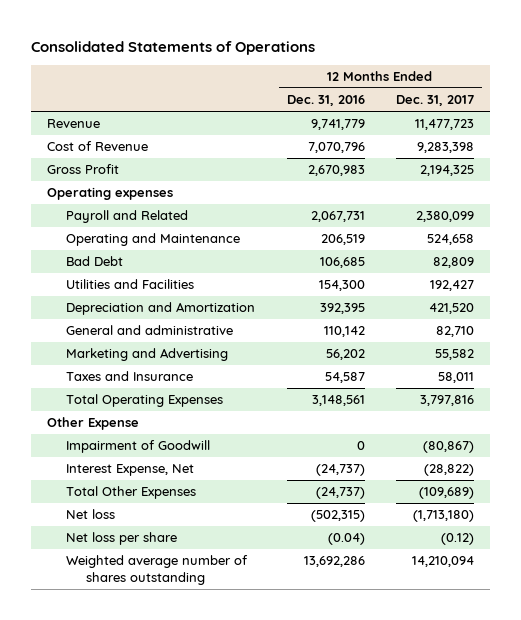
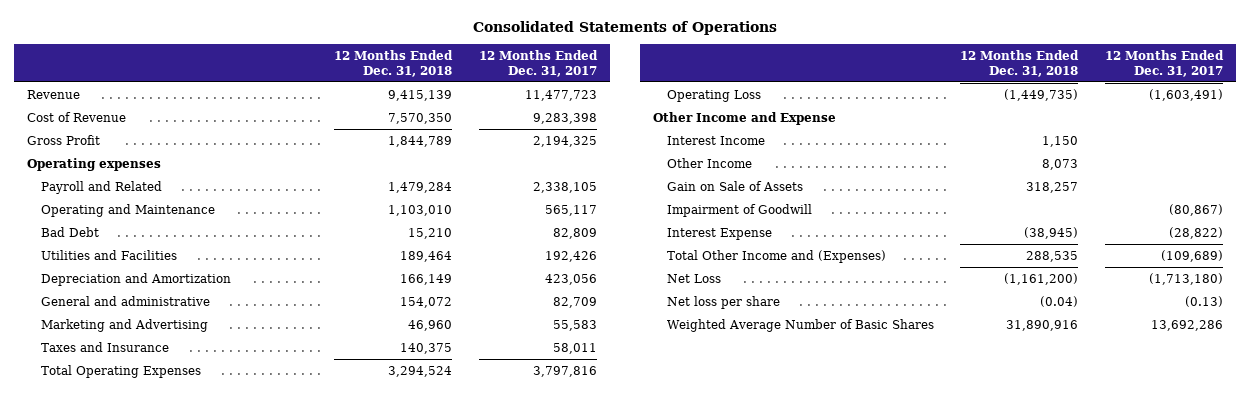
- | 12 Months Ended Dec. 31, 2016 | 12 Months Ended Dec. 31, 2017
+ | 12 Months Ended Dec. 31, 2018 | 12 Months Ended Dec. 31, 2017
- Payroll and Related | 2,067,731 | 2,380,099
- Operating and Maintenance | 206,519 | 524,658
+ Payroll and Related | 1,479,284 | 2,338,105
+ Operating and Maintenance | 1,103,010 | 565,117
- Utilities and Facilities | 154,300 | 192,427
- Depreciation and Amortization | 392,395 | 421,520
- General and administrative | 110,142 | 82,710
- Marketing and Advertising | 56,202 | 55,582
+ Utilities and Facilities | 189,464 | 192,426
+ Depreciation and Amortization | 166,149 | 423,056
+ General and administrative | 154,072 | 82,709
+ Marketing and Advertising | 46,960 | 55,583
- Other Expense
+ Operating Loss | (1,449,735) | (1,603,491)
+ Other Income and Expense
+ Interest Income | 1,150 |
+ Other Income | 8,073 |
+ Gain on Sale of Assets | 318,257 |
- Interest Expense, Net | (24,737) | (28,822)
- Total Other Expenses | (24,737) | (109,689)
- Net loss | (502,315) | (1,713,180)
- Net loss per share | (0.04) | (0.12)
- Weighted average number of shares outstanding | 13,692,286 | 14,210,094
+ Interest Expense | (38,945) | (28,822)
+ Total Other Income and (Expenses) | 288,535 | (109,689)
+ Net Loss | (1,161,200) | (1,713,180)
+ Net loss per share | (0.04) | (0.13)
+ Weighted Average Number of Basic Shares | 31,890,916 | 13,692,286

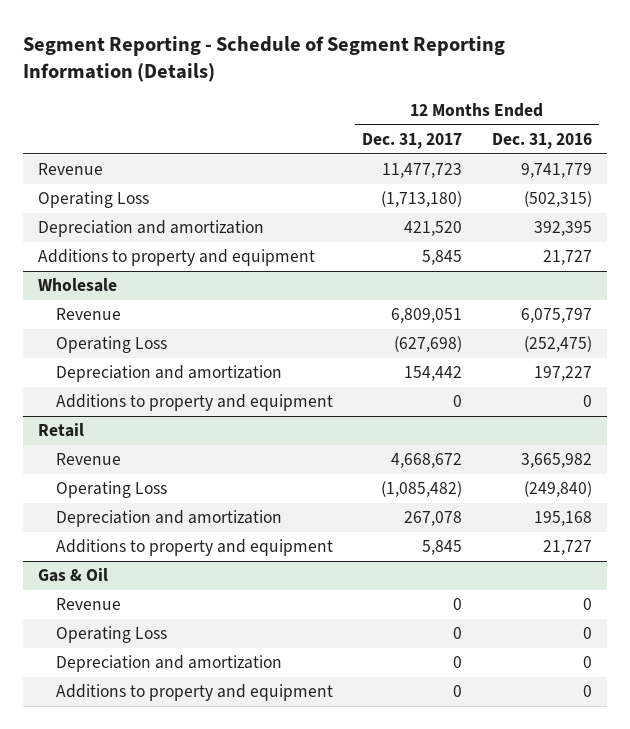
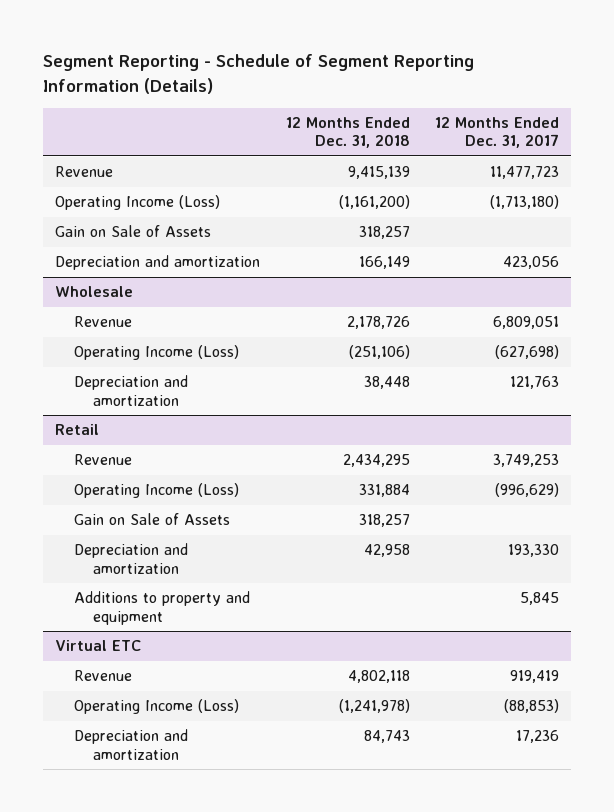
- | 12 Months Ended Dec. 31, 2017 | 12 Months Ended Dec. 31, 2016
+ | 12 Months Ended Dec. 31, 2018 | 12 Months Ended Dec. 31, 2017
- Operating Loss | (1,713,180) | (502,315)
- Depreciation and amortization | 421,520 | 392,395
- Additions to property and equipment | 5,845 | 21,727
+ Operating Income (Loss) | (1,161,200) | (1,713,180)
+ Gain on Sale of Assets | 318,257 |
+ Depreciation and amortization | 166,149 | 423,056
@ Wholesale
- Operating Loss | (627,698) | (252,475)
- Depreciation and amortization | 154,442 | 197,227
- Additions to property and equipment | 0 | 0
+ Operating Income (Loss) | (251,106) | (627,698)
+ Depreciation and amortization | 38,448 | 121,763
@ Retail
- Revenue | 4,668,672 | 3,665,982
- Operating Loss | (1,085,482) | (249,840)
- Depreciation and amortization | 267,078 | 195,168
+ Revenue | 2,434,295 | 3,749,253
+ Operating Income (Loss) | 331,884 | (996,629)
+ Gain on Sale of Assets | 318,257 |
+ Depreciation and amortization | 42,958 | 193,330
- Gas & Oil
- Revenue | 0 | 0
- Operating Loss | 0 | 0
- Depreciation and amortization | 0 | 0
- Additions to property and equipment | 0 | 0
+ Virtual ETC
+ Revenue | 4,802,118 | 919,419
+ Operating Income (Loss) | (1,241,978) | (88,853)
+ Depreciation and amortization | 84,743 | 17,236

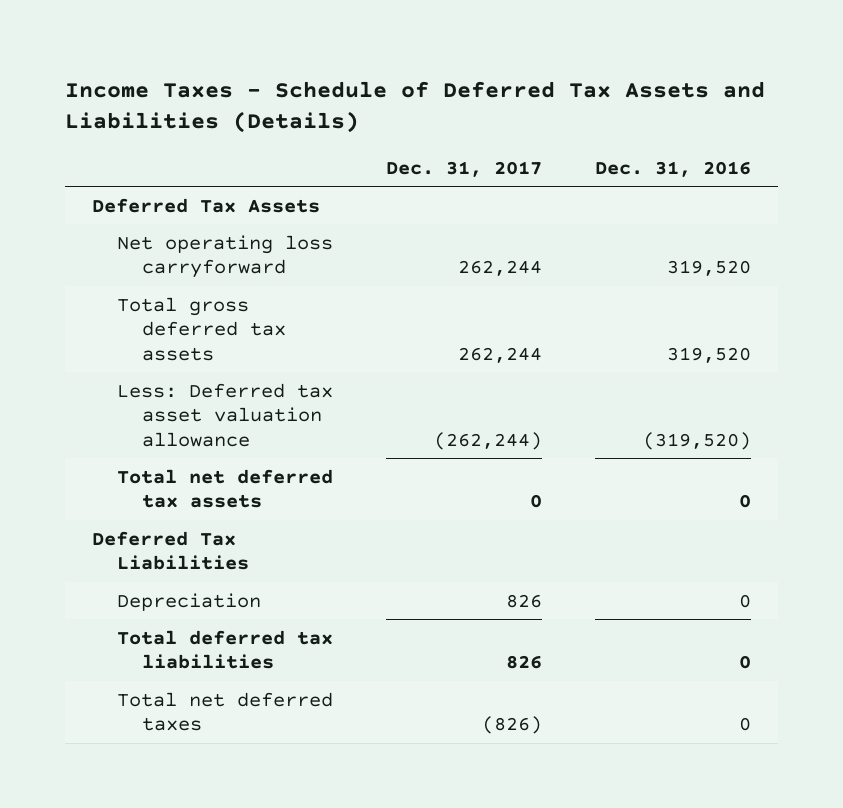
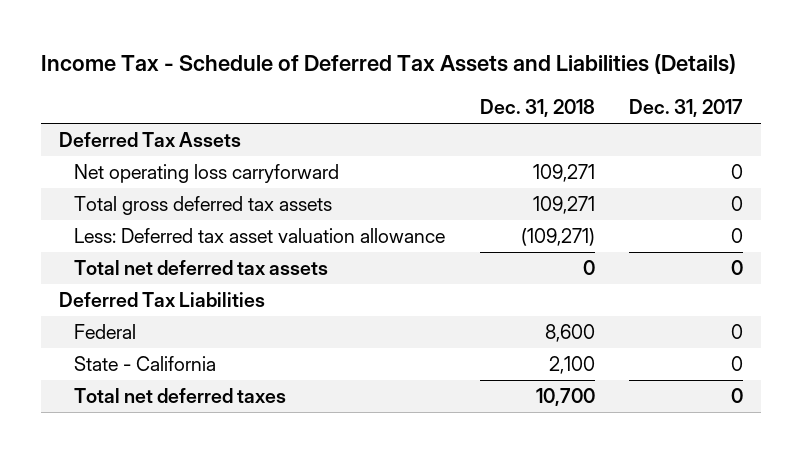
- Income Taxes - Schedule of Deferred Tax Assets and Liabilities (Details)
+ Income Tax - Schedule of Deferred Tax Assets and Liabilities (Details)
- | Dec. 31, 2017 | Dec. 31, 2016
+ | Dec. 31, 2018 | Dec. 31, 2017
- Net operating loss carryforward | 262,244 | 319,520
- Total gross deferred tax assets | 262,244 | 319,520
- Less: Deferred tax asset valuation allowance | (262,244) | (319,520)
+ Net operating loss carryforward | 109,271 | 0
+ Total gross deferred tax assets | 109,271 | 0
+ Less: Deferred tax asset valuation allowance | (109,271) | 0
- Depreciation | 826 | 0
- Total deferred tax liabilities | 826 | 0
- Total net deferred taxes | (826) | 0
+ Federal | 8,600 | 0
+ State - California | 2,100 | 0
+ Total net deferred taxes | 10,700 | 0

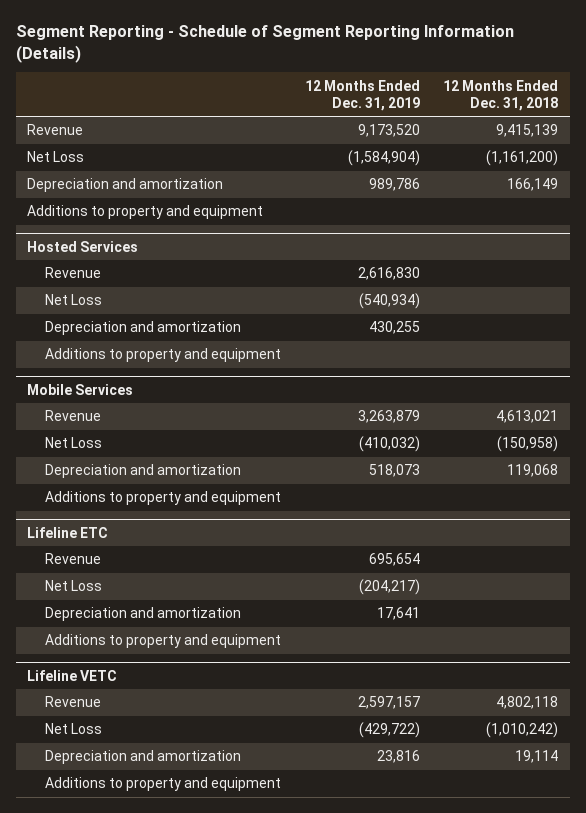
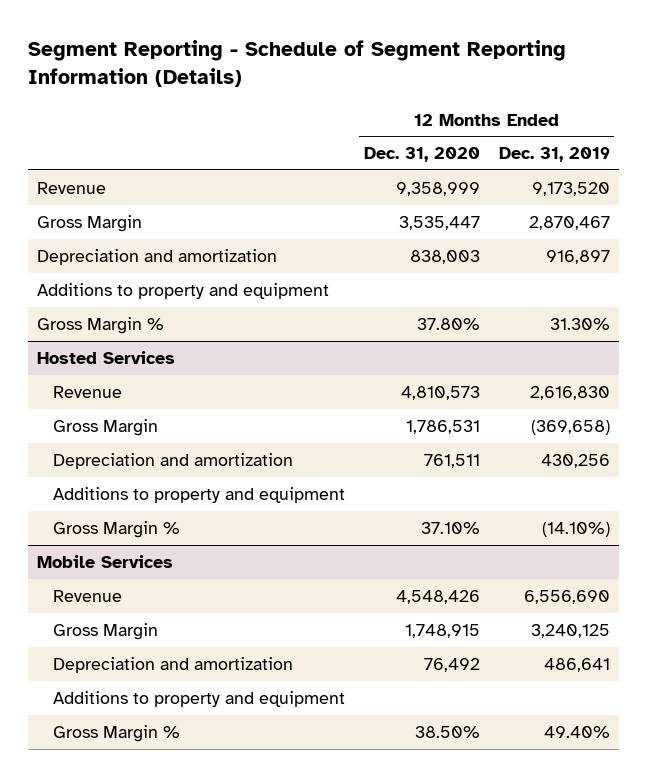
- | 12 Months Ended Dec. 31, 2019 | 12 Months Ended Dec. 31, 2018
+ | 12 Months Ended Dec. 31, 2020 | 12 Months Ended Dec. 31, 2019
- Net Loss | (1,584,904) | (1,161,200)
- Depreciation and amortization | 989,786 | 166,149
+ Gross Margin | 3,535,447 | 2,870,467
+ Depreciation and amortization | 838,003 | 916,897
+ Gross Margin % | 37.80% | 31.30%
@ Hosted Services
- Net Loss | (540,934) |
- Depreciation and amortization | 430,255 |
+ Gross Margin | 1,786,531 | (369,658)
+ Depreciation and amortization | 761,511 | 430,256
+ Gross Margin % | 37.10% | (14.10%)
@ Mobile Services
- Revenue | 3,263,879 | 4,613,021
- Net Loss | (410,032) | (150,958)
- Depreciation and amortization | 518,073 | 119,068
- Additions to property and equipment
- Lifeline ETC
- Revenue | 695,654 |
- Net Loss | (204,217) |
- Depreciation and amortization | 17,641 |
- Additions to property and equipment
- Lifeline VETC
- Revenue | 2,597,157 | 4,802,118
- Net Loss | (429,722) | (1,010,242)
- Depreciation and amortization | 23,816 | 19,114
@ Mobile Services
+ Revenue | 4,548,426 | 6,556,690
+ Gross Margin | 1,748,915 | 3,240,125
+ Depreciation and amortization | 76,492 | 486,641
+ Gross Margin % | 38.50% | 49.40%

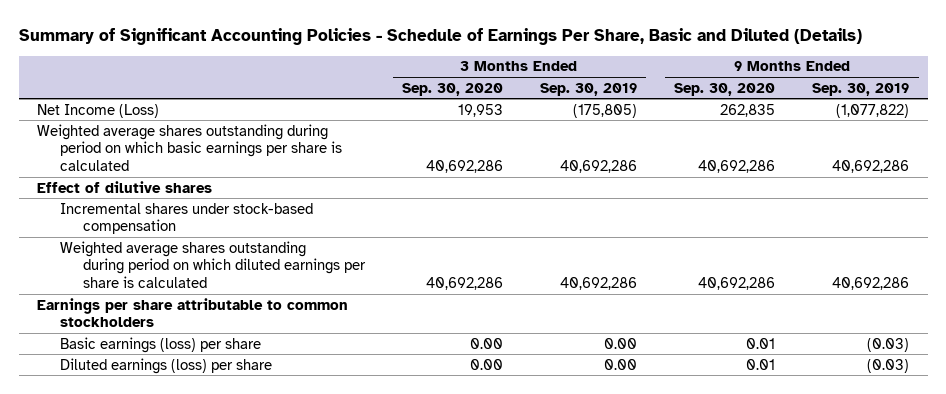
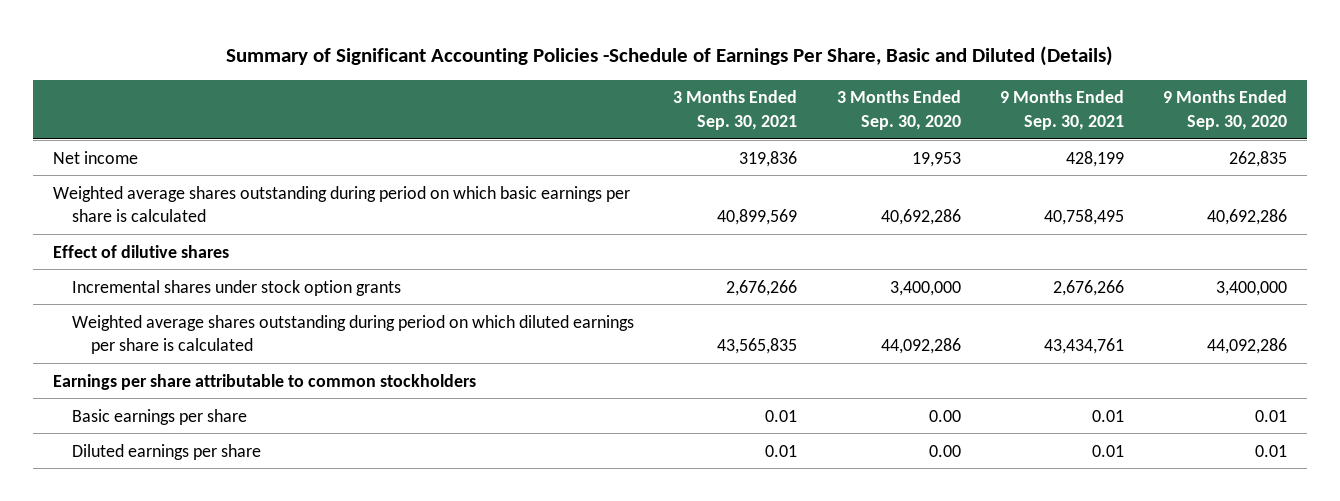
- Summary of Significant Accounting Policies - Schedule of Earnings Per Share, Basic and Diluted (Details)
+ Summary of Significant Accounting Policies -Schedule of Earnings Per Share, Basic and Diluted (Details)
- | 3 Months Ended Sep. 30, 2020 | 3 Months Ended Sep. 30, 2019 | 9 Months Ended Sep. 30, 2020 | 9 Months Ended Sep. 30, 2019
+ | 3 Months Ended Sep. 30, 2021 | 3 Months Ended Sep. 30, 2020 | 9 Months Ended Sep. 30, 2021 | 9 Months Ended Sep. 30, 2020
- Net Income (Loss) | 19,953 | (175,805) | 262,835 | (1,077,822)
+ Net income | 319,836 | 19,953 | 428,199 | 262,835
- Incremental shares under stock-based compensation
- Weighted average shares outstanding during period on which diluted earnings per share is calculated | 40,692,286 | 40,692,286 | 40,692,286 | 40,692,286
+ Incremental shares under stock option grants | 2,676,266 | 3,400,000 | 2,676,266 | 3,400,000
+ Weighted average shares outstanding during period on which diluted earnings per share is calculated | 43,565,835 | 44,092,286 | 43,434,761 | 44,092,286
- Basic earnings (loss) per share | 0.00 | 0.00 | 0.01 | (0.03)
- Diluted earnings (loss) per share | 0.00 | 0.00 | 0.01 | (0.03)
+ Basic earnings per share | 0.01 | 0.00 | 0.01 | 0.01
+ Diluted earnings per share | 0.01 | 0.00 | 0.01 | 0.01

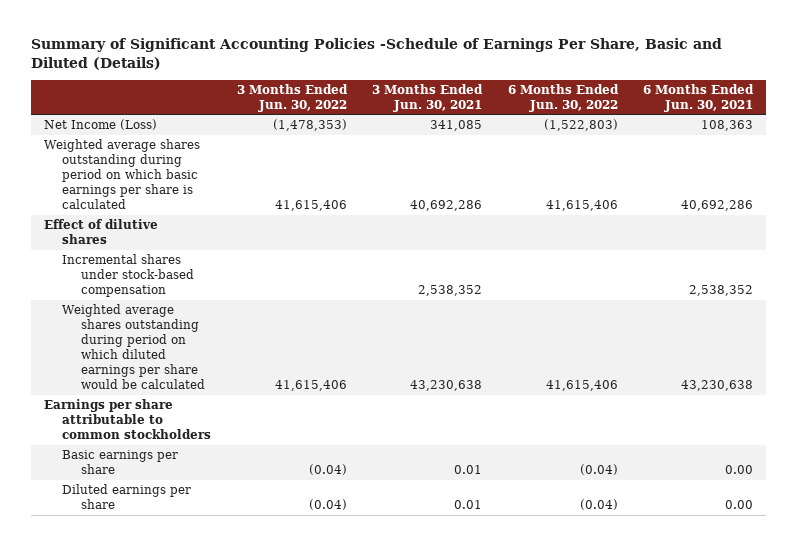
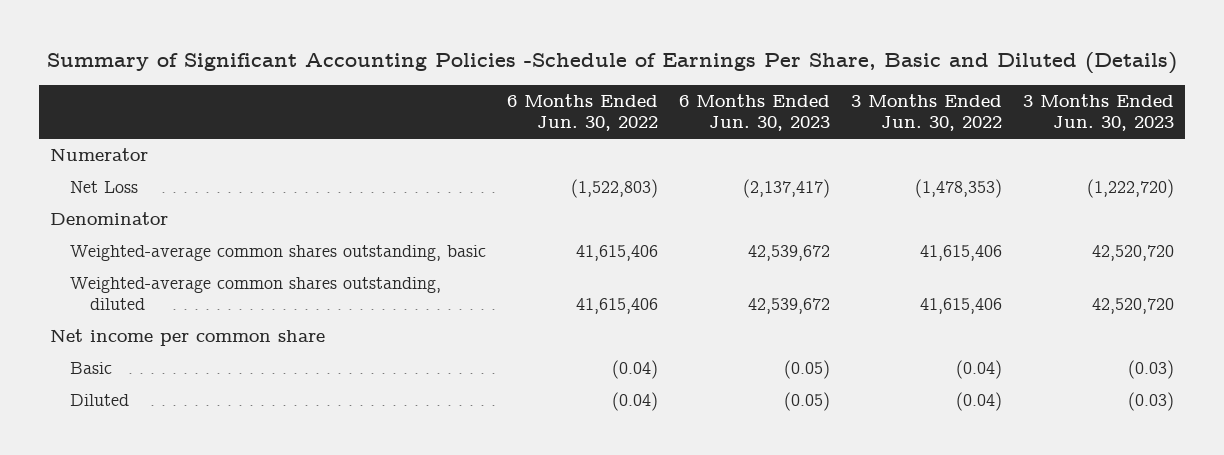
- | 3 Months Ended Jun. 30, 2022 | 3 Months Ended Jun. 30, 2021 | 6 Months Ended Jun. 30, 2022 | 6 Months Ended Jun. 30, 2021
+ | 6 Months Ended Jun. 30, 2022 | 6 Months Ended Jun. 30, 2023 | 3 Months Ended Jun. 30, 2022 | 3 Months Ended Jun. 30, 2023
- Net Income (Loss) | (1,478,353) | 341,085 | (1,522,803) | 108,363
- Weighted average shares outstanding during period on which basic earnings per share is calculated | 41,615,406 | 40,692,286 | 41,615,406 | 40,692,286
- Effect of dilutive shares
- Incremental shares under stock-based compensation | | 2,538,352 | | 2,538,352
- Weighted average shares outstanding during period on which diluted earnings per share would be calculated | 41,615,406 | 43,230,638 | 41,615,406 | 43,230,638
- Earnings per share attributable to common stockholders
- Basic earnings per share | (0.04) | 0.01 | (0.04) | 0.00
- Diluted earnings per share | (0.04) | 0.01 | (0.04) | 0.00
+ Numerator
+ Net Loss | (1,522,803) | (2,137,417) | (1,478,353) | (1,222,720)
+ Denominator
+ Weighted-average common shares outstanding, basic | 41,615,406 | 42,539,672 | 41,615,406 | 42,520,720
+ Weighted-average common shares outstanding, diluted | 41,615,406 | 42,539,672 | 41,615,406 | 42,520,720
+ Net income per common share
+ Basic | (0.04) | (0.05) | (0.04) | (0.03)
+ Diluted | (0.04) | (0.05) | (0.04) | (0.03)

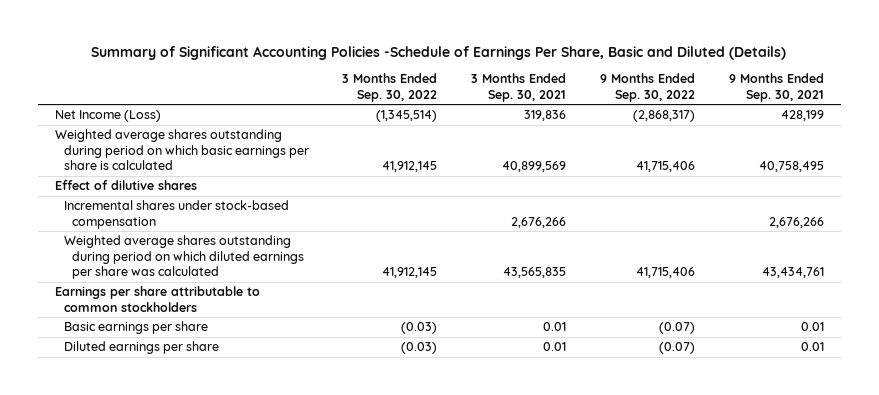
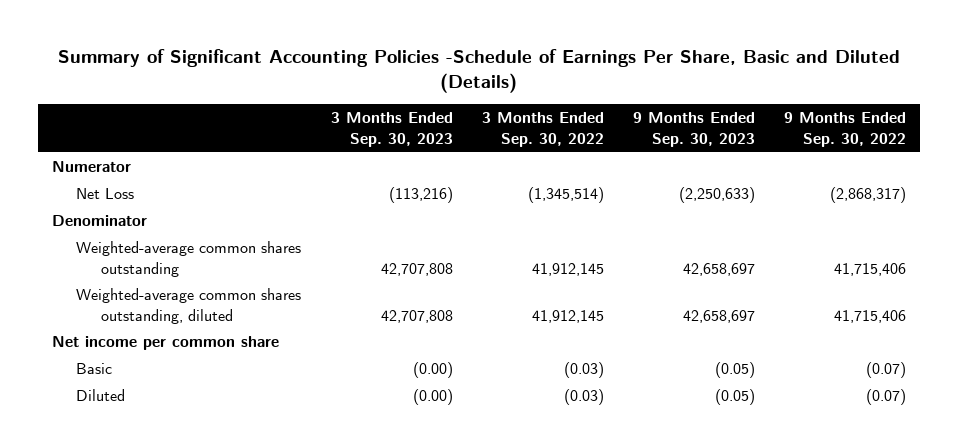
- | 3 Months Ended Sep. 30, 2022 | 3 Months Ended Sep. 30, 2021 | 9 Months Ended Sep. 30, 2022 | 9 Months Ended Sep. 30, 2021
+ | 3 Months Ended Sep. 30, 2023 | 3 Months Ended Sep. 30, 2022 | 9 Months Ended Sep. 30, 2023 | 9 Months Ended Sep. 30, 2022
- Net Income (Loss) | (1,345,514) | 319,836 | (2,868,317) | 428,199
- Weighted average shares outstanding during period on which basic earnings per share is calculated | 41,912,145 | 40,899,569 | 41,715,406 | 40,758,495
- Effect of dilutive shares
- Incremental shares under stock-based compensation | | 2,676,266 | | 2,676,266
- Weighted average shares outstanding during period on which diluted earnings per share was calculated | 41,912,145 | 43,565,835 | 41,715,406 | 43,434,761
- Earnings per share attributable to common stockholders
- Basic earnings per share | (0.03) | 0.01 | (0.07) | 0.01
- Diluted earnings per share | (0.03) | 0.01 | (0.07) | 0.01
+ Numerator
+ Net Loss | (113,216) | (1,345,514) | (2,250,633) | (2,868,317)
+ Denominator
+ Weighted-average common shares outstanding | 42,707,808 | 41,912,145 | 42,658,697 | 41,715,406
+ Weighted-average common shares outstanding, diluted | 42,707,808 | 41,912,145 | 42,658,697 | 41,715,406
+ Net income per common share
+ Basic | (0.00) | (0.03) | (0.05) | (0.07)
+ Diluted | (0.00) | (0.03) | (0.05) | (0.07)

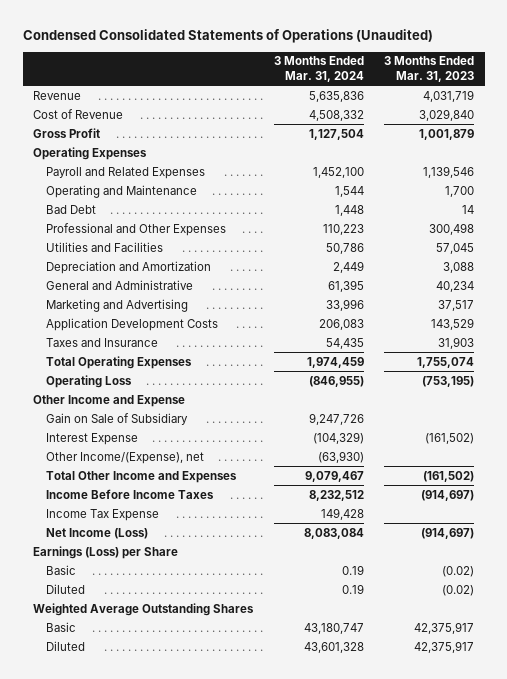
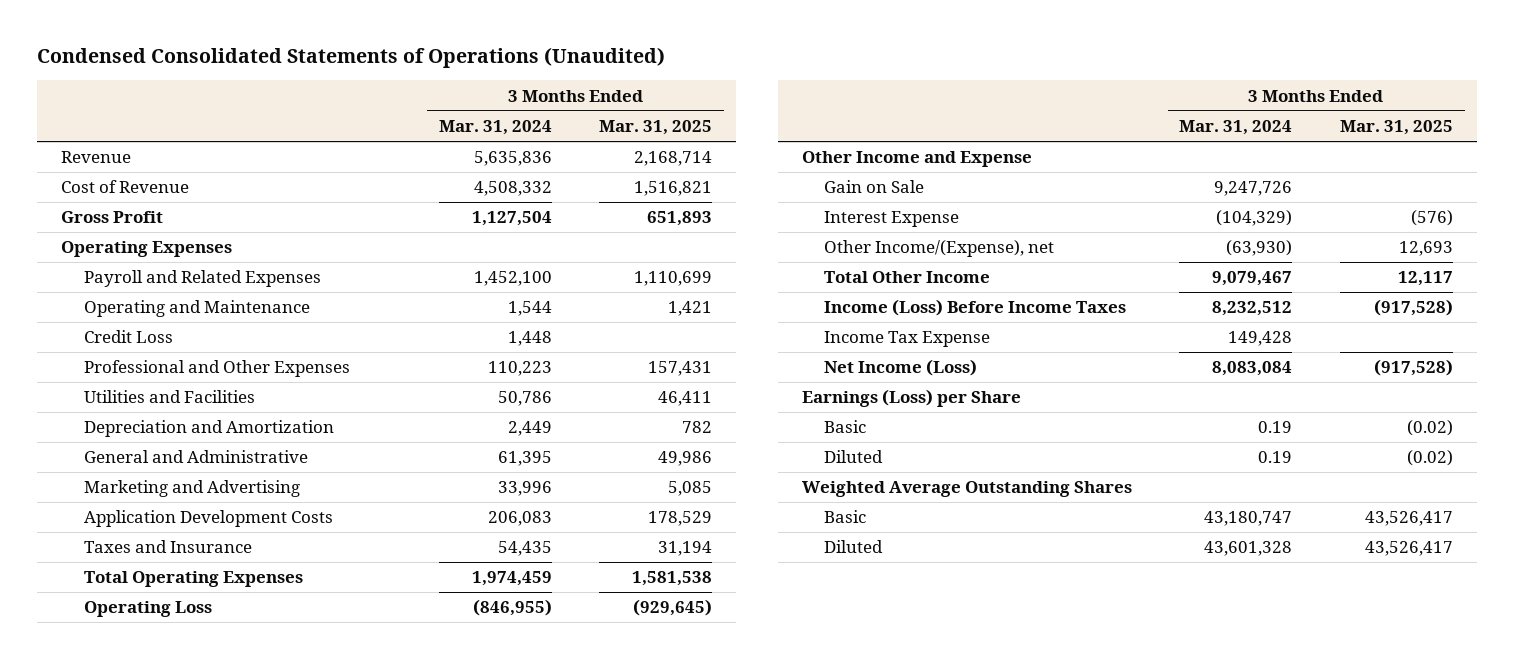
- | 3 Months Ended Mar. 31, 2024 | 3 Months Ended Mar. 31, 2023
+ | 3 Months Ended Mar. 31, 2024 | 3 Months Ended Mar. 31, 2025
- Bad Debt | 1,448 | 14
+ Credit Loss | 1,448 |
- Gain on Sale of Subsidiary | 9,247,726 |
+ Gain on Sale | 9,247,726 |
- Total Other Income and Expenses | 9,079,467 | (161,502)
- Income Before Income Taxes | 8,232,512 | (914,697)
+ Total Other Income | 9,079,467 | 12,117
+ Income (Loss) Before Income Taxes | 8,232,512 | (917,528)

